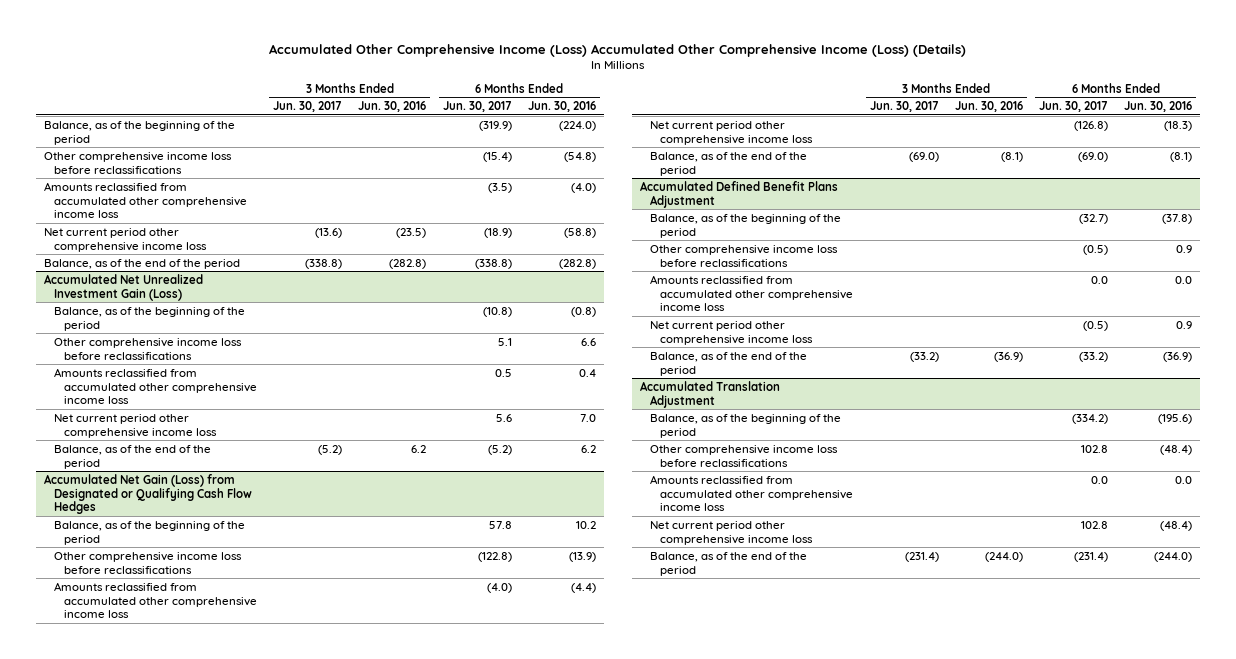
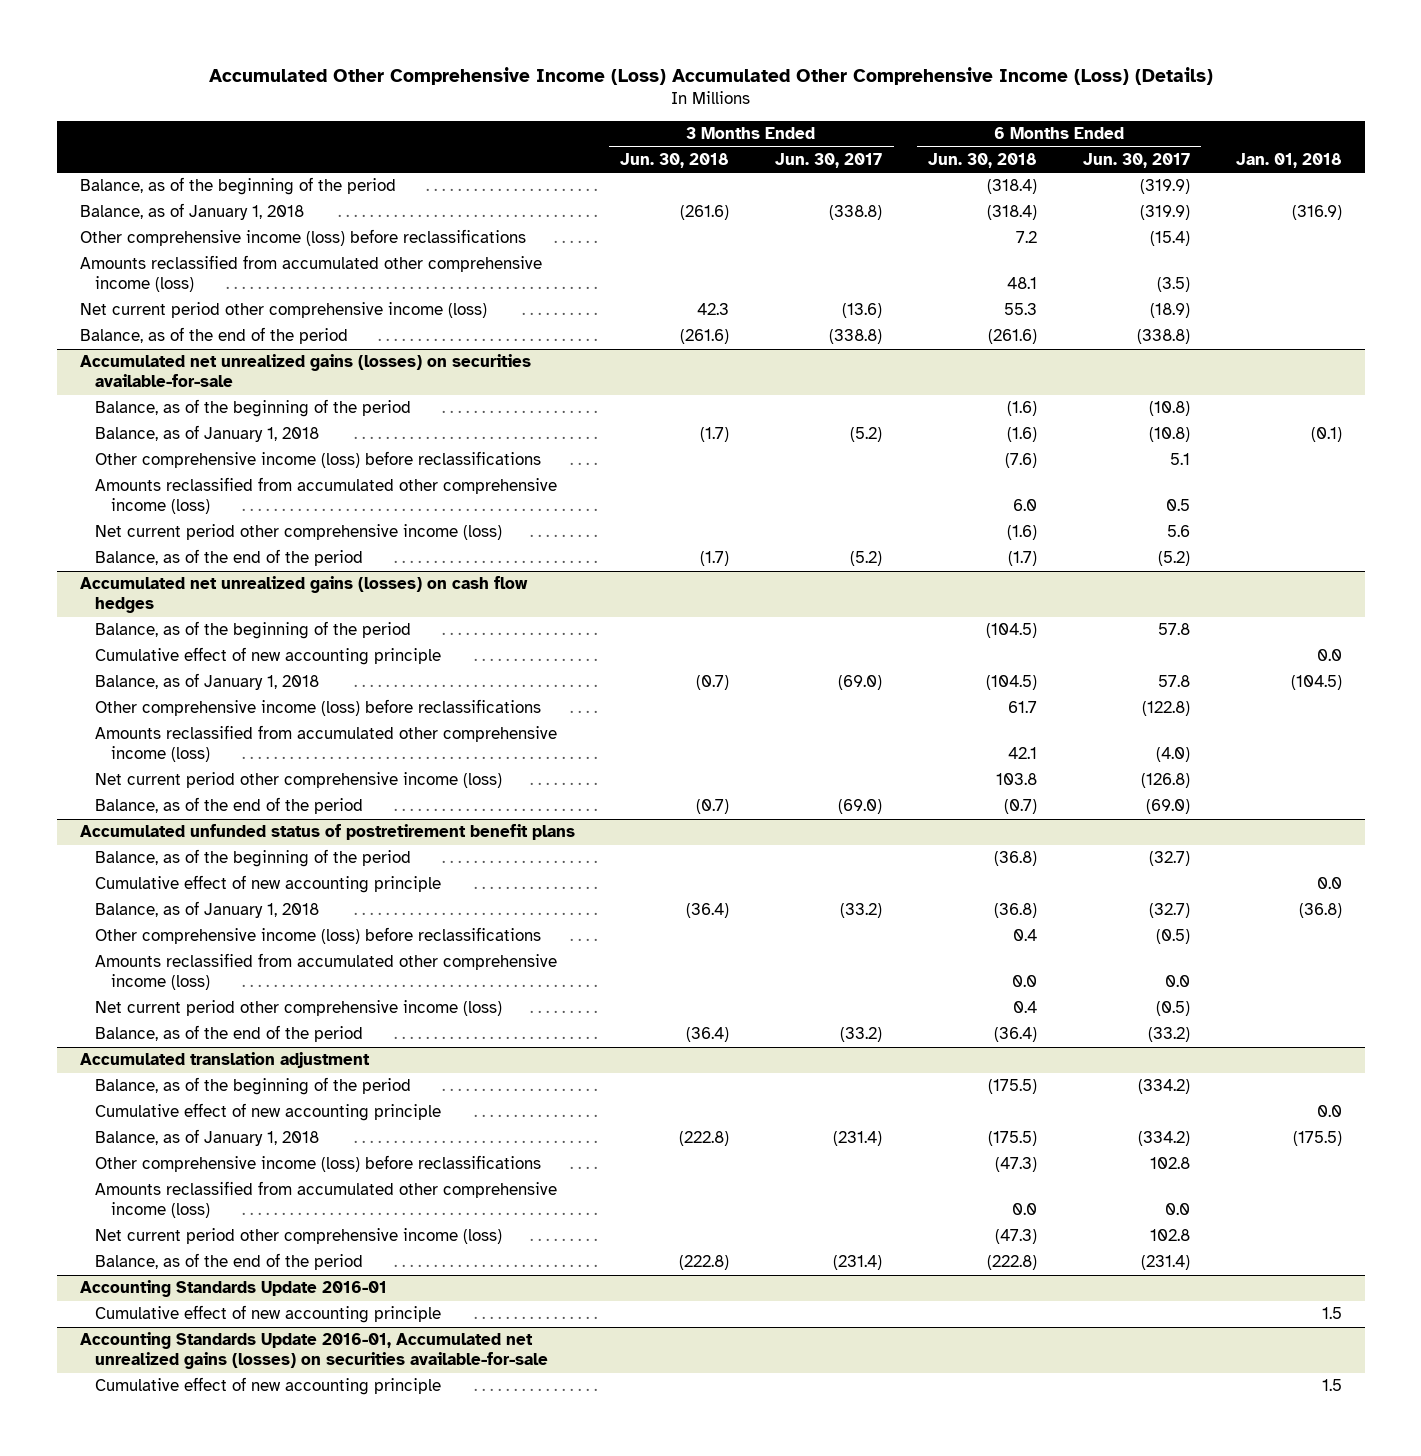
- | 3 Months Ended Jun. 30, 2017 | 3 Months Ended Jun. 30, 2016 | 6 Months Ended Jun. 30, 2017 | 6 Months Ended Jun. 30, 2016
+ | 3 Months Ended Jun. 30, 2018 | 3 Months Ended Jun. 30, 2017 | 6 Months Ended Jun. 30, 2018 | 6 Months Ended Jun. 30, 2017 | Jan. 01, 2018
- Other comprehensive income loss before reclassifications | | | (15.4) | (54.8)
- Amounts reclassified from accumulated other comprehensive income loss | | | (3.5) | (4.0)
- Net current period other comprehensive income loss | (13.6) | (23.5) | (18.9) | (58.8)
+ Balance, as of January 1, 2018 | (261.6) | (338.8) | (318.4) | (319.9) | (316.9)
+ Other comprehensive income (loss) before reclassifications | | | 7.2 | (15.4) |
+ Amounts reclassified from accumulated other comprehensive income (loss) | | | 48.1 | (3.5) |
+ Net current period other comprehensive income (loss) | 42.3 | (13.6) | 55.3 | (18.9) |
- Accumulated Net Unrealized Investment Gain (Loss)
+ Accumulated net unrealized gains (losses) on securities available-for-sale
- Other comprehensive income loss before reclassifications | | | 5.1 | 6.6
- Amounts reclassified from accumulated other comprehensive income loss | | | 0.5 | 0.4
- Net current period other comprehensive income loss | | | 5.6 | 7.0
+ Balance, as of January 1, 2018 | (1.7) | (5.2) | (1.6) | (10.8) | (0.1)
+ Other comprehensive income (loss) before reclassifications | | | (7.6) | 5.1 |
+ Amounts reclassified from accumulated other comprehensive income (loss) | | | 6.0 | 0.5 |
+ Net current period other comprehensive income (loss) | | | (1.6) | 5.6 |
- Accumulated Net Gain (Loss) from Designated or Qualifying Cash Flow Hedges
+ Accumulated net unrealized gains (losses) on cash flow hedges
- Other comprehensive income loss before reclassifications | | | (122.8) | (13.9)
- Amounts reclassified from accumulated other comprehensive income loss | | | (4.0) | (4.4)
- Net current period other comprehensive income loss | | | (126.8) | (18.3)
+ Cumulative effect of new accounting principle | | | | | 0.0
+ Balance, as of January 1, 2018 | (0.7) | (69.0) | (104.5) | 57.8 | (104.5)
+ Other comprehensive income (loss) before reclassifications | | | 61.7 | (122.8) |
+ Amounts reclassified from accumulated other comprehensive income (loss) | | | 42.1 | (4.0) |
+ Net current period other comprehensive income (loss) | | | 103.8 | (126.8) |
- Accumulated Defined Benefit Plans Adjustment
+ Accumulated unfunded status of postretirement benefit plans
- Other comprehensive income loss before reclassifications | | | (0.5) | 0.9
- Amounts reclassified from accumulated other comprehensive income loss | | | 0.0 | 0.0
- Net current period other comprehensive income loss | | | (0.5) | 0.9
+ Cumulative effect of new accounting principle | | | | | 0.0
+ Balance, as of January 1, 2018 | (36.4) | (33.2) | (36.8) | (32.7) | (36.8)
+ Other comprehensive income (loss) before reclassifications | | | 0.4 | (0.5) |
+ Amounts reclassified from accumulated other comprehensive income (loss) | | | 0.0 | 0.0 |
+ Net current period other comprehensive income (loss) | | | 0.4 | (0.5) |
- Accumulated Translation Adjustment
+ Accumulated translation adjustment
- Other comprehensive income loss before reclassifications | | | 102.8 | (48.4)
- Amounts reclassified from accumulated other comprehensive income loss | | | 0.0 | 0.0
- Net current period other comprehensive income loss | | | 102.8 | (48.4)
+ Cumulative effect of new accounting principle | | | | | 0.0
+ Balance, as of January 1, 2018 | (222.8) | (231.4) | (175.5) | (334.2) | (175.5)
+ Other comprehensive income (loss) before reclassifications | | | (47.3) | 102.8 |
+ Amounts reclassified from accumulated other comprehensive income (loss) | | | 0.0 | 0.0 |
+ Net current period other comprehensive income (loss) | | | (47.3) | 102.8 |
+ Accounting Standards Update 2016-01
+ Cumulative effect of new accounting principle | | | | | 1.5
+ Accounting Standards Update 2016-01, Accumulated net unrealized gains (losses) on securities available-for-sale
+ Cumulative effect of new accounting principle | | | | | 1.5

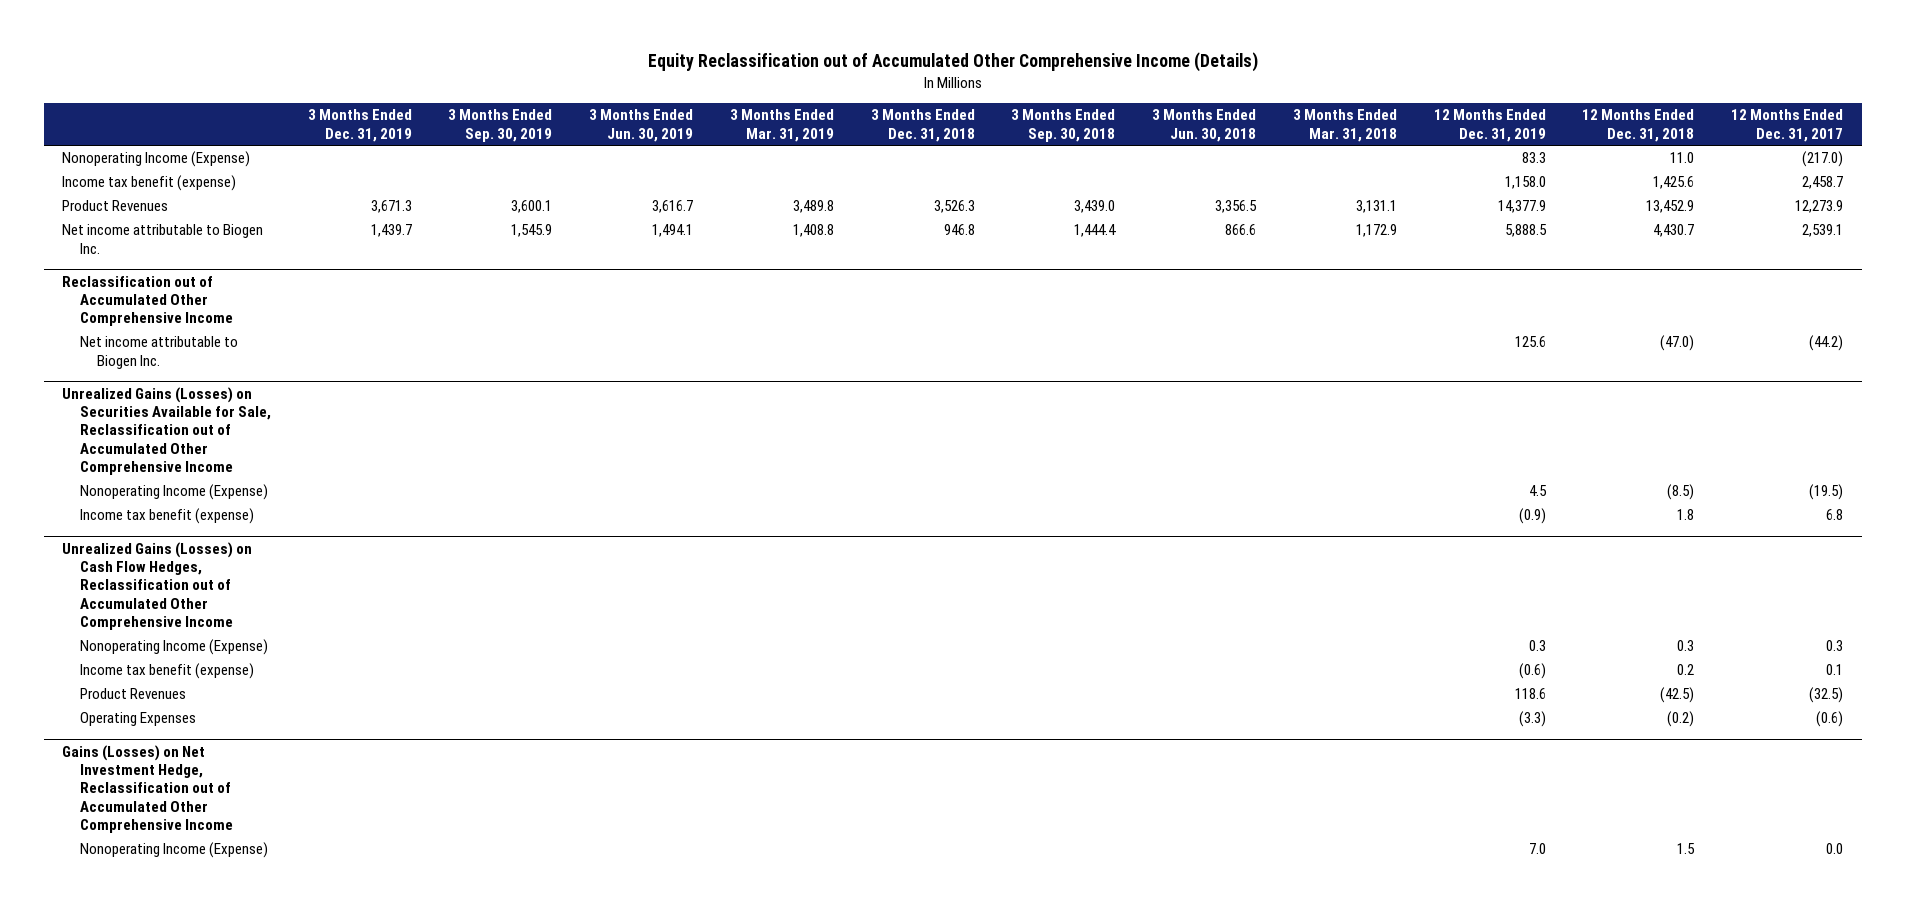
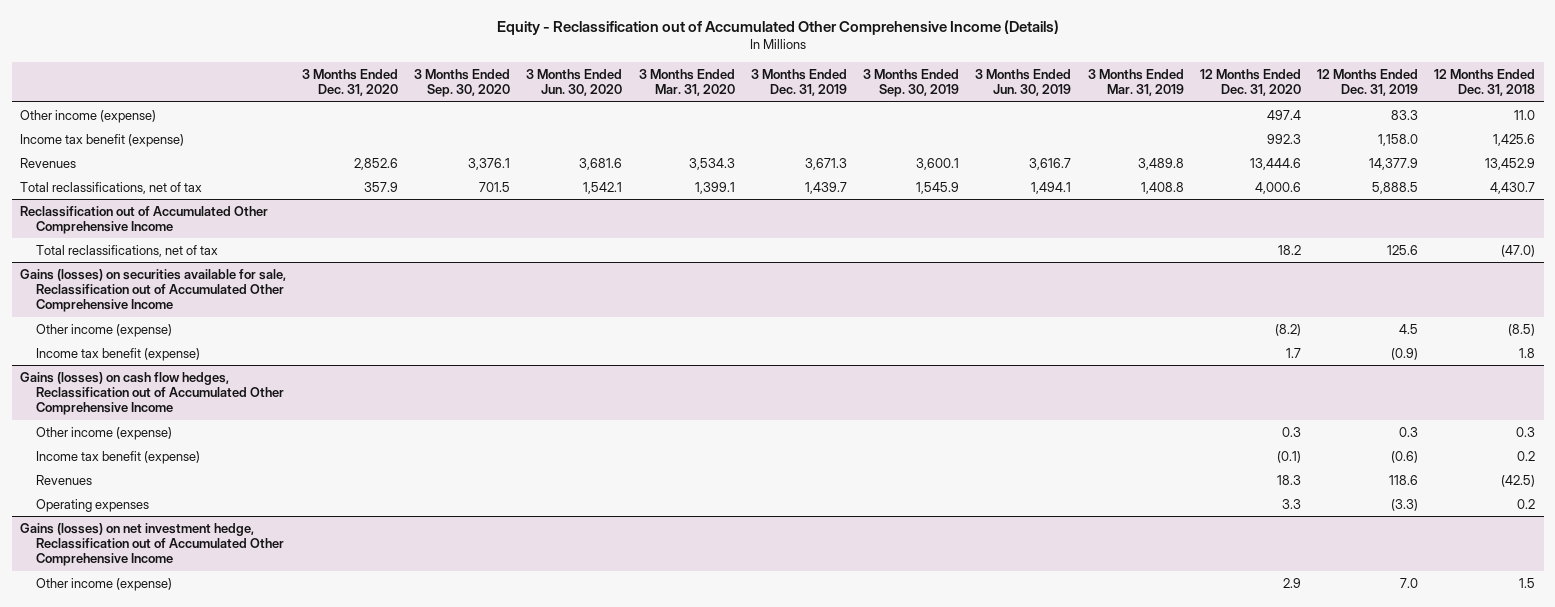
- Equity Reclassification out of Accumulated Other Comprehensive Income (Details)
+ Equity - Reclassification out of Accumulated Other Comprehensive Income (Details)
- | 3 Months Ended Dec. 31, 2019 | 3 Months Ended Sep. 30, 2019 | 3 Months Ended Jun. 30, 2019 | 3 Months Ended Mar. 31, 2019 | 3 Months Ended Dec. 31, 2018 | 3 Months Ended Sep. 30, 2018 | 3 Months Ended Jun. 30, 2018 | 3 Months Ended Mar. 31, 2018 | 12 Months Ended Dec. 31, 2019 | 12 Months Ended Dec. 31, 2018 | 12 Months Ended Dec. 31, 2017
+ | 3 Months Ended Dec. 31, 2020 | 3 Months Ended Sep. 30, 2020 | 3 Months Ended Jun. 30, 2020 | 3 Months Ended Mar. 31, 2020 | 3 Months Ended Dec. 31, 2019 | 3 Months Ended Sep. 30, 2019 | 3 Months Ended Jun. 30, 2019 | 3 Months Ended Mar. 31, 2019 | 12 Months Ended Dec. 31, 2020 | 12 Months Ended Dec. 31, 2019 | 12 Months Ended Dec. 31, 2018
- Nonoperating Income (Expense) | | | | | | | | | 83.3 | 11.0 | (217.0)
+ Other income (expense) | | | | | | | | | 497.4 | 83.3 | 11.0
- Product Revenues | 3,671.3 | 3,600.1 | 3,616.7 | 3,489.8 | 3,526.3 | 3,439.0 | 3,356.5 | 3,131.1 | 14,377.9 | 13,452.9 | 12,273.9
- Net income attributable to Biogen Inc. | 1,439.7 | 1,545.9 | 1,494.1 | 1,408.8 | 946.8 | 1,444.4 | 866.6 | 1,172.9 | 5,888.5 | 4,430.7 | 2,539.1
+ Revenues | 2,852.6 | 3,376.1 | 3,681.6 | 3,534.3 | 3,671.3 | 3,600.1 | 3,616.7 | 3,489.8 | 13,444.6 | 14,377.9 | 13,452.9
+ Total reclassifications, net of tax | 357.9 | 701.5 | 1,542.1 | 1,399.1 | 1,439.7 | 1,545.9 | 1,494.1 | 1,408.8 | 4,000.6 | 5,888.5 | 4,430.7
@ Reclassification out of Accumulated Other Comprehensive Income
- Net income attributable to Biogen Inc. | | | | | | | | | 125.6 | (47.0) | (44.2)
- Unrealized Gains (Losses) on Securities Available for Sale, Reclassification out of Accumulated Other Comprehensive Income
- Nonoperating Income (Expense) | | | | | | | | | 4.5 | (8.5) | (19.5)
@ Reclassification out of Accumulated Other Comprehensive Income
+ Total reclassifications, net of tax | | | | | | | | | 18.2 | 125.6 | (47.0)
+ Gains (losses) on securities available for sale, Reclassification out of Accumulated Other Comprehensive Income
+ Other income (expense) | | | | | | | | | (8.2) | 4.5 | (8.5)
- Unrealized Gains (Losses) on Cash Flow Hedges, Reclassification out of Accumulated Other Comprehensive Income
- Nonoperating Income (Expense) | | | | | | | | | 0.3 | 0.3 | 0.3
+ Gains (losses) on cash flow hedges, Reclassification out of Accumulated Other Comprehensive Income
+ Other income (expense) | | | | | | | | | 0.3 | 0.3 | 0.3
- Product Revenues | | | | | | | | | 118.6 | (42.5) | (32.5)
- Operating Expenses | | | | | | | | | (3.3) | (0.2) | (0.6)
- Gains (Losses) on Net Investment Hedge, Reclassification out of Accumulated Other Comprehensive Income
- Nonoperating Income (Expense) | | | | | | | | | 7.0 | 1.5 | 0.0
+ Revenues | | | | | | | | | 18.3 | 118.6 | (42.5)
+ Operating expenses | | | | | | | | | 3.3 | (3.3) | 0.2
+ Gains (losses) on net investment hedge, Reclassification out of Accumulated Other Comprehensive Income
+ Other income (expense) | | | | | | | | | 2.9 | 7.0 | 1.5

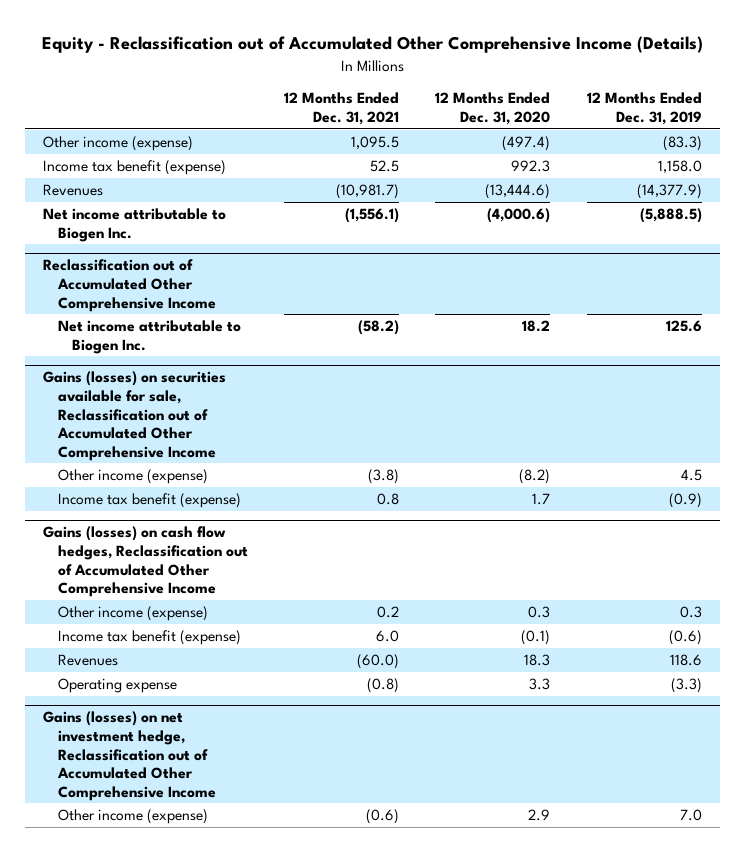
- | 3 Months Ended Dec. 31, 2020 | 3 Months Ended Sep. 30, 2020 | 3 Months Ended Jun. 30, 2020 | 3 Months Ended Mar. 31, 2020 | 3 Months Ended Dec. 31, 2019 | 3 Months Ended Sep. 30, 2019 | 3 Months Ended Jun. 30, 2019 | 3 Months Ended Mar. 31, 2019 | 12 Months Ended Dec. 31, 2020 | 12 Months Ended Dec. 31, 2019 | 12 Months Ended Dec. 31, 2018
+ | 12 Months Ended Dec. 31, 2021 | 12 Months Ended Dec. 31, 2020 | 12 Months Ended Dec. 31, 2019
- Other income (expense) | | | | | | | | | 497.4 | 83.3 | 11.0
+ Other income (expense) | 1,095.5 | (497.4) | (83.3)
- Revenues | 2,852.6 | 3,376.1 | 3,681.6 | 3,534.3 | 3,671.3 | 3,600.1 | 3,616.7 | 3,489.8 | 13,444.6 | 14,377.9 | 13,452.9
- Total reclassifications, net of tax | 357.9 | 701.5 | 1,542.1 | 1,399.1 | 1,439.7 | 1,545.9 | 1,494.1 | 1,408.8 | 4,000.6 | 5,888.5 | 4,430.7
+ Revenues | (10,981.7) | (13,444.6) | (14,377.9)
+ Net income attributable to Biogen Inc. | (1,556.1) | (4,000.6) | (5,888.5)
@ Reclassification out of Accumulated Other Comprehensive Income
- Total reclassifications, net of tax | | | | | | | | | 18.2 | 125.6 | (47.0)
+ Net income attributable to Biogen Inc. | (58.2) | 18.2 | 125.6
@ Gains (losses) on cash flow hedges, Reclassification out of Accumulated Other Comprehensive Income
- Operating expenses | | | | | | | | | 3.3 | (3.3) | 0.2
+ Operating expense | (0.8) | 3.3 | (3.3)

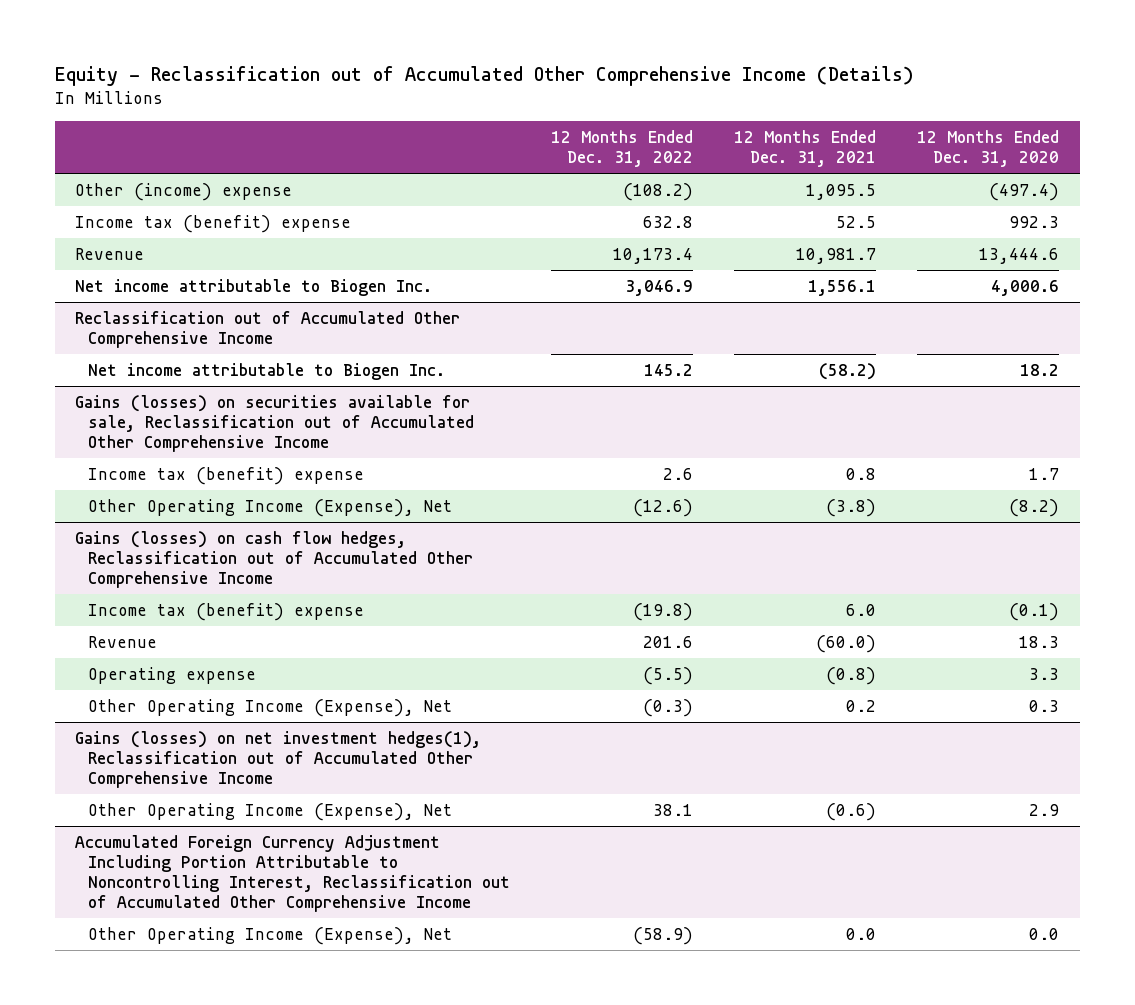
- | 12 Months Ended Dec. 31, 2021 | 12 Months Ended Dec. 31, 2020 | 12 Months Ended Dec. 31, 2019
+ | 12 Months Ended Dec. 31, 2022 | 12 Months Ended Dec. 31, 2021 | 12 Months Ended Dec. 31, 2020
- Other income (expense) | 1,095.5 | (497.4) | (83.3)
- Income tax benefit (expense) | 52.5 | 992.3 | 1,158.0
- Revenues | (10,981.7) | (13,444.6) | (14,377.9)
- Net income attributable to Biogen Inc. | (1,556.1) | (4,000.6) | (5,888.5)
+ Other (income) expense | (108.2) | 1,095.5 | (497.4)
+ Income tax (benefit) expense | 632.8 | 52.5 | 992.3
+ Revenue | 10,173.4 | 10,981.7 | 13,444.6
+ Net income attributable to Biogen Inc. | 3,046.9 | 1,556.1 | 4,000.6
@ Gains (losses) on securities available for sale, Reclassification out of Accumulated Other Comprehensive Income
- Other income (expense) | (3.8) | (8.2) | 4.5
- Income tax benefit (expense) | 0.8 | 1.7 | (0.9)
+ Income tax (benefit) expense | 2.6 | 0.8 | 1.7
+ Other Operating Income (Expense), Net | (12.6) | (3.8) | (8.2)
@ Gains (losses) on cash flow hedges, Reclassification out of Accumulated Other Comprehensive Income
- Other income (expense) | 0.2 | 0.3 | 0.3
- Income tax benefit (expense) | 6.0 | (0.1) | (0.6)
- Revenues | (60.0) | 18.3 | 118.6
+ Income tax (benefit) expense | (19.8) | 6.0 | (0.1)
+ Revenue | 201.6 | (60.0) | 18.3
- Gains (losses) on net investment hedge, Reclassification out of Accumulated Other Comprehensive Income
- Other income (expense) | (0.6) | 2.9 | 7.0
@ Gains (losses) on cash flow hedges, Reclassification out of Accumulated Other Comprehensive Income
+ Other Operating Income (Expense), Net | (0.3) | 0.2 | 0.3
+ Gains (losses) on net investment hedges(1), Reclassification out of Accumulated Other Comprehensive Income
+ Other Operating Income (Expense), Net | 38.1 | (0.6) | 2.9
+ Accumulated Foreign Currency Adjustment Including Portion Attributable to Noncontrolling Interest, Reclassification out of Accumulated Other Comprehensive Income
+ Other Operating Income (Expense), Net | (58.9) | 0.0 | 0.0

